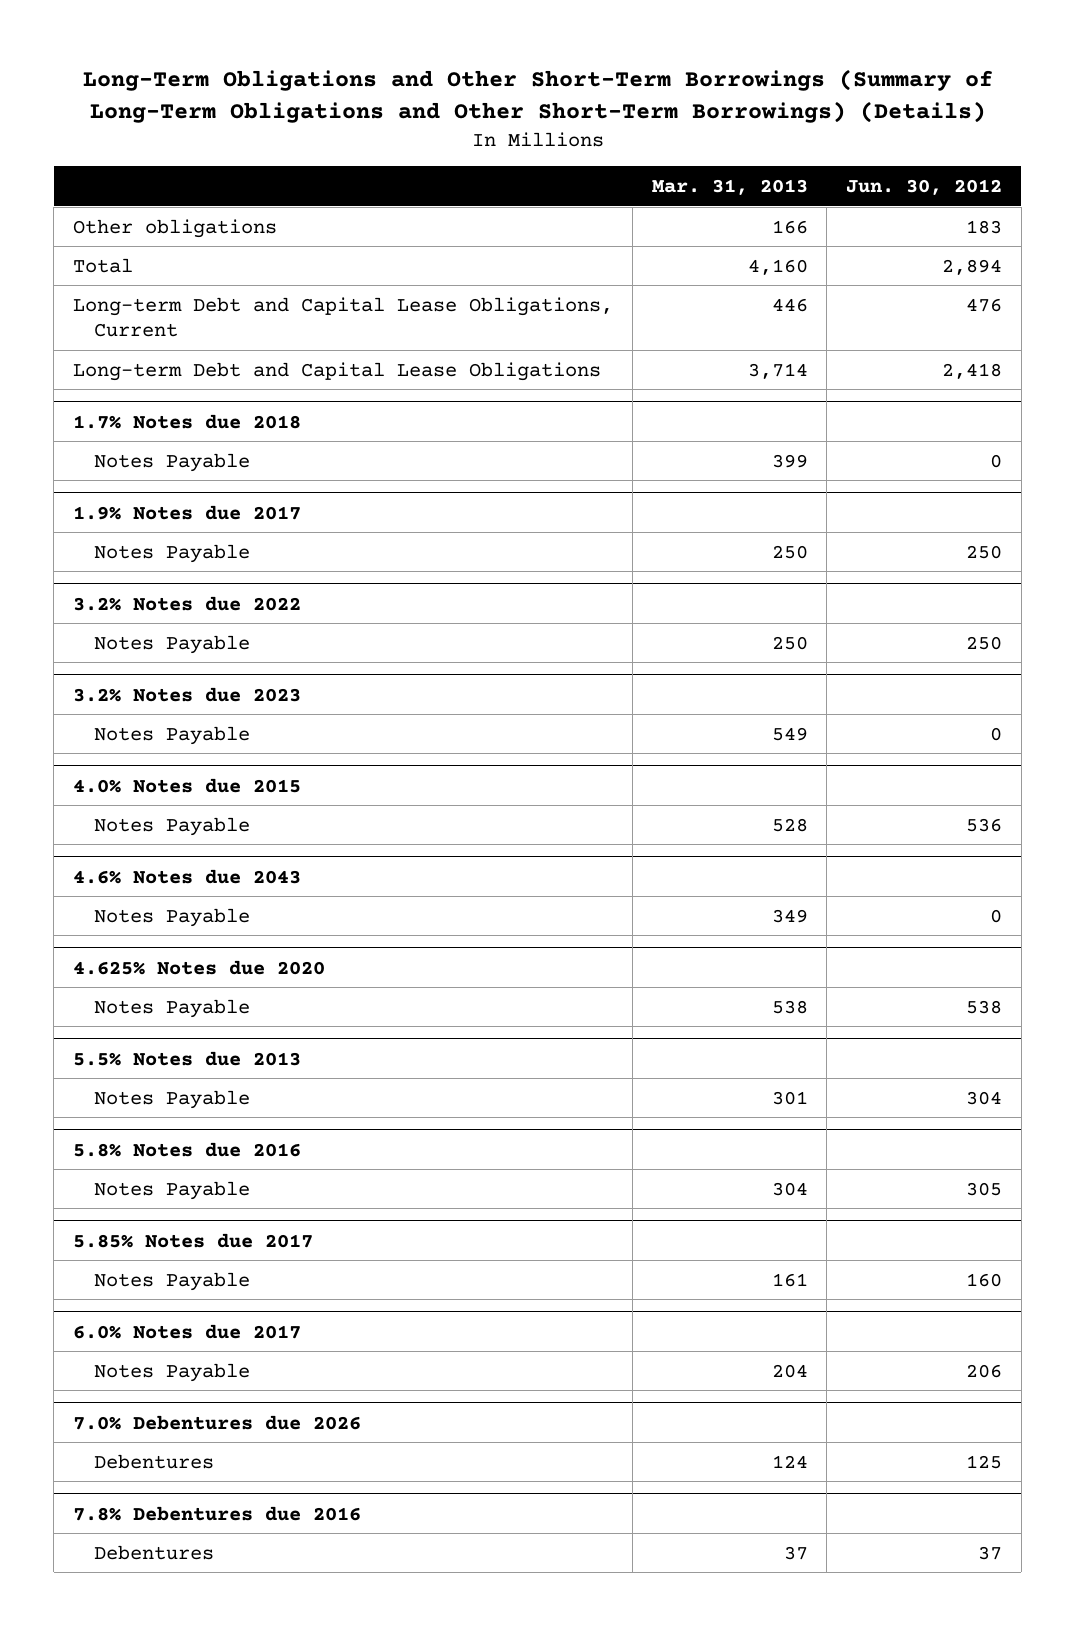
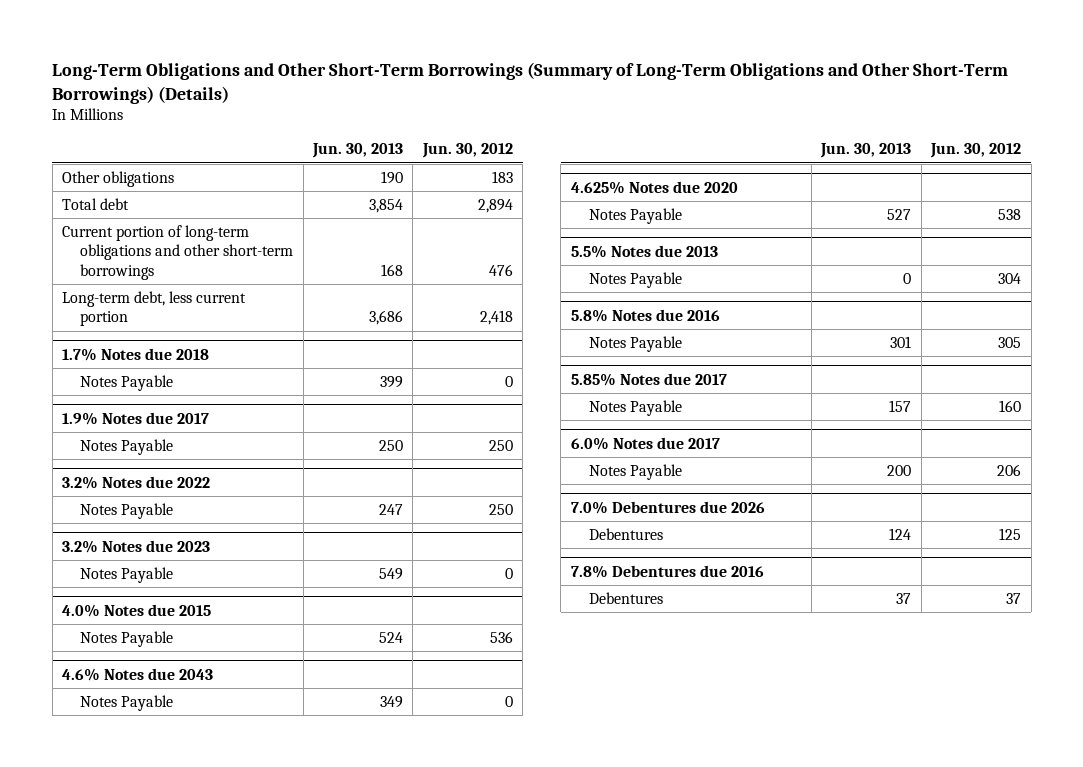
- | Mar. 31, 2013 | Jun. 30, 2012
+ | Jun. 30, 2013 | Jun. 30, 2012
- Total | 4,160 | 2,894
- Long-term Debt and Capital Lease Obligations, Current | 446 | 476
- Long-term Debt and Capital Lease Obligations | 3,714 | 2,418
+ Total debt | 3,854 | 2,894
+ Current portion of long-term obligations and other short-term borrowings | 168 | 476
+ Long-term debt, less current portion | 3,686 | 2,418

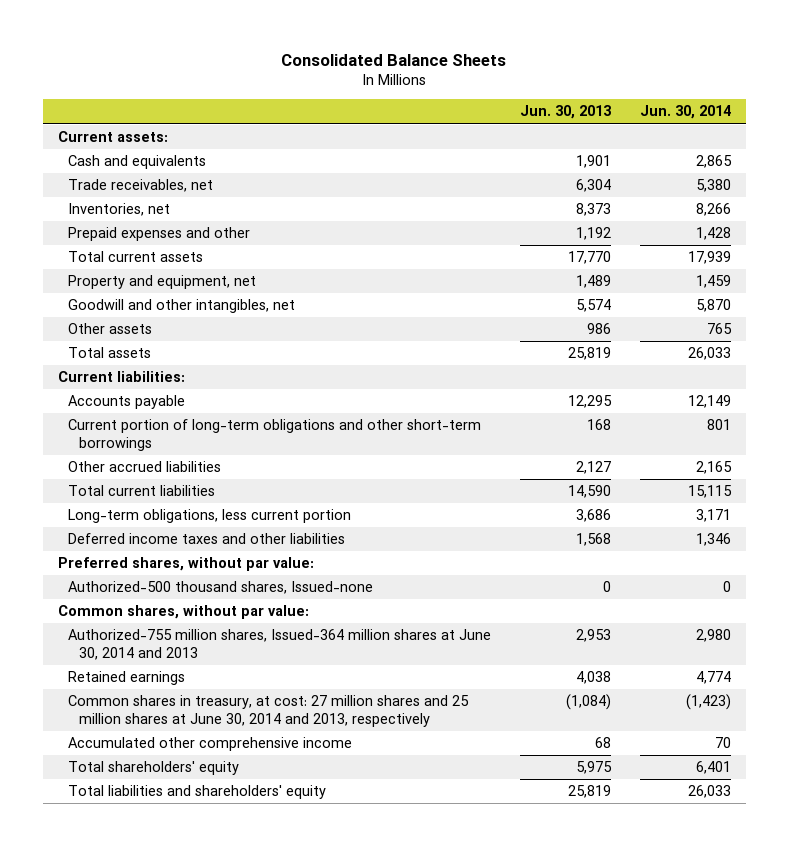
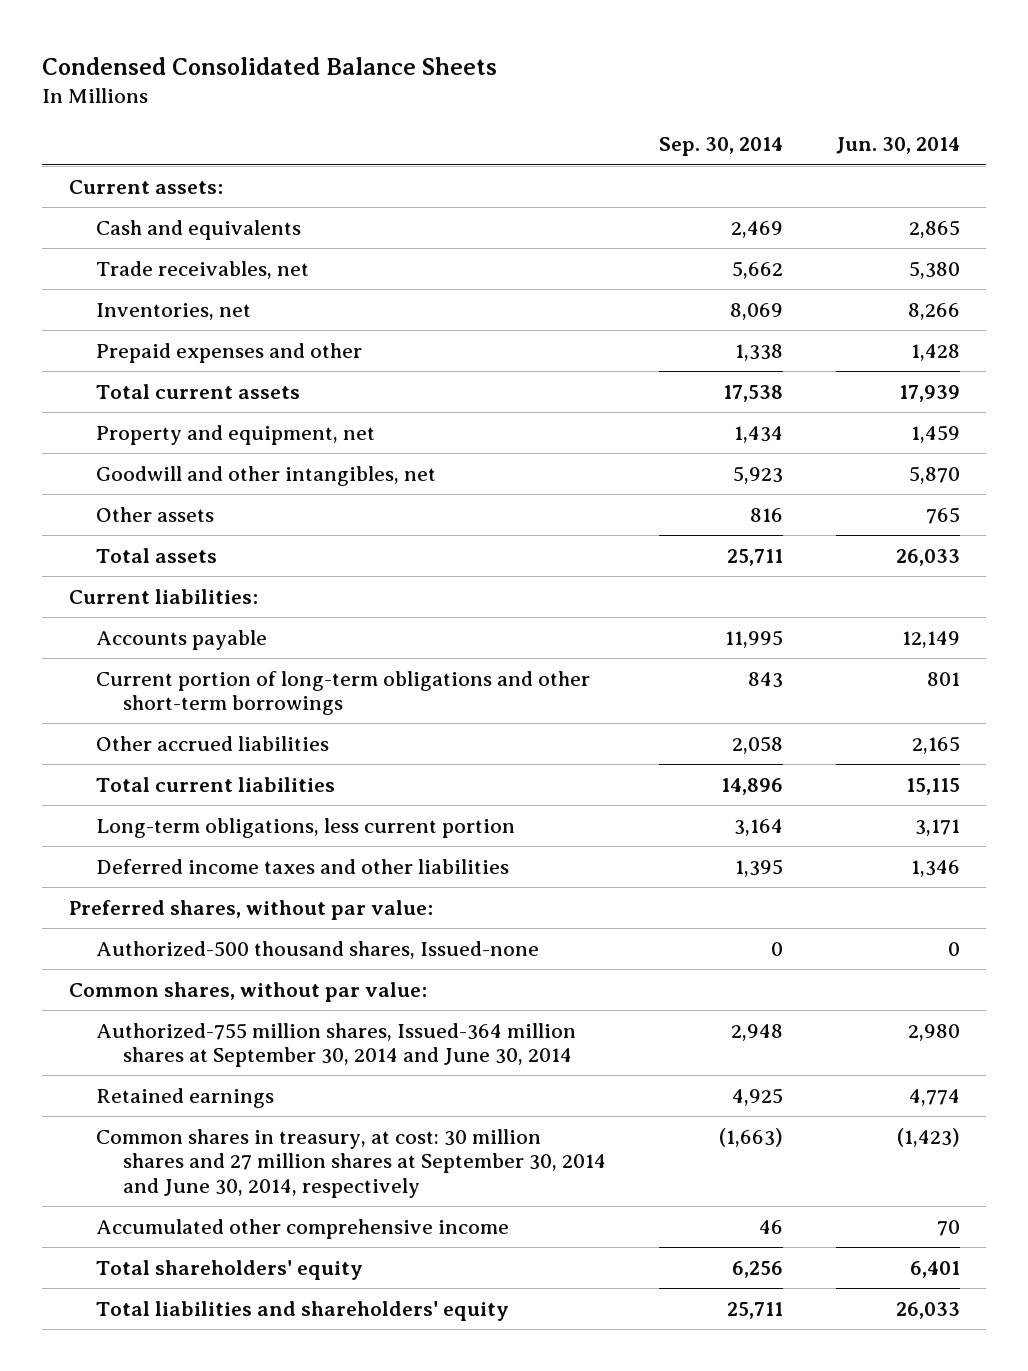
- Consolidated Balance Sheets
+ Condensed Consolidated Balance Sheets
- | Jun. 30, 2013 | Jun. 30, 2014
+ | Sep. 30, 2014 | Jun. 30, 2014
- Authorized-755 million shares, Issued-364 million shares at June 30, 2014 and 2013 | 2,953 | 2,980
+ Authorized-755 million shares, Issued-364 million shares at September 30, 2014 and June 30, 2014 | 2,948 | 2,980
- Common shares in treasury, at cost: 27 million shares and 25 million shares at June 30, 2014 and 2013, respectively | (1,084) | (1,423)
+ Common shares in treasury, at cost: 30 million shares and 27 million shares at September 30, 2014 and June 30, 2014, respectively | (1,663) | (1,423)

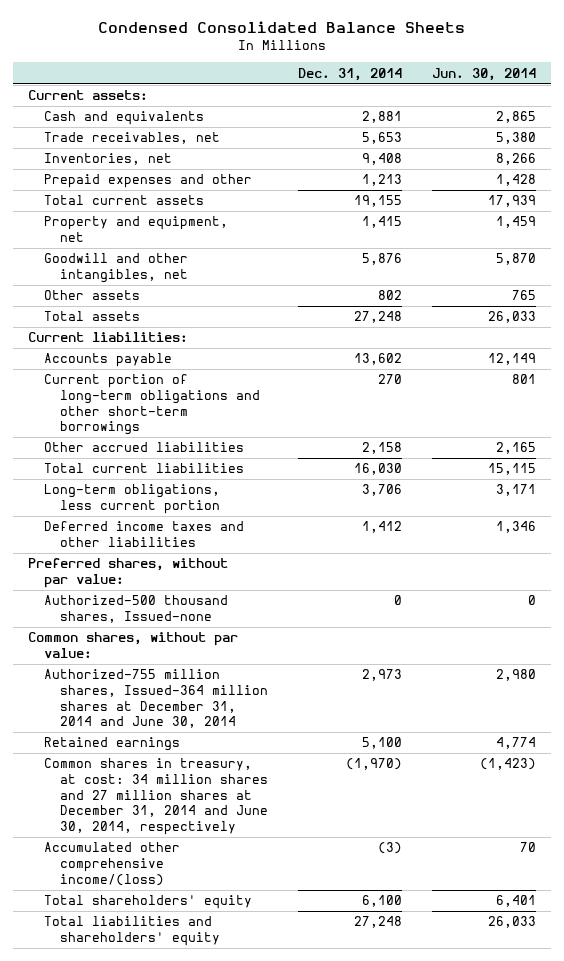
- | Sep. 30, 2014 | Jun. 30, 2014
+ | Dec. 31, 2014 | Jun. 30, 2014
- Authorized-755 million shares, Issued-364 million shares at September 30, 2014 and June 30, 2014 | 2,948 | 2,980
+ Authorized-755 million shares, Issued-364 million shares at December 31, 2014 and June 30, 2014 | 2,973 | 2,980
- Common shares in treasury, at cost: 30 million shares and 27 million shares at September 30, 2014 and June 30, 2014, respectively | (1,663) | (1,423)
- Accumulated other comprehensive income | 46 | 70
+ Common shares in treasury, at cost: 34 million shares and 27 million shares at December 31, 2014 and June 30, 2014, respectively | (1,970) | (1,423)
+ Accumulated other comprehensive income/(loss) | (3) | 70

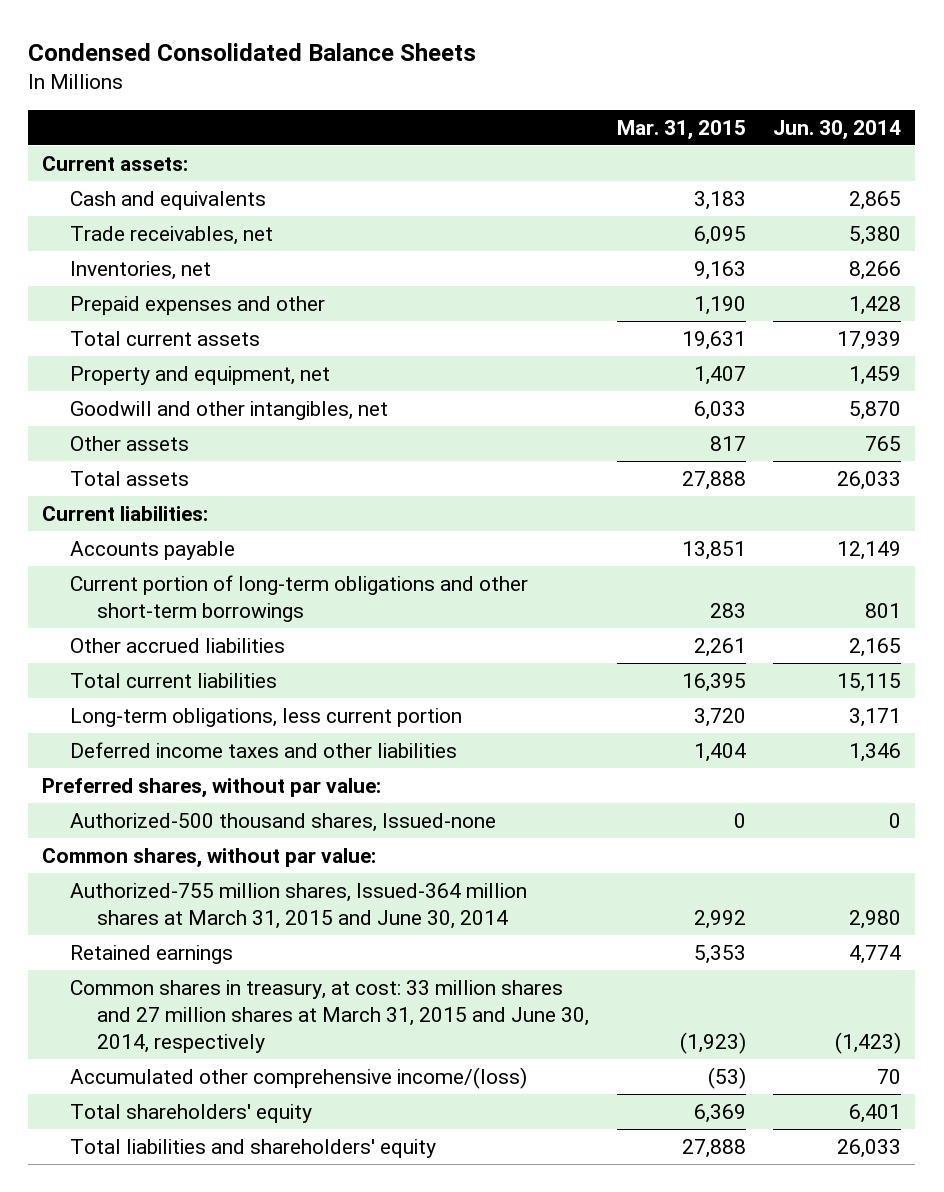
- | Dec. 31, 2014 | Jun. 30, 2014
+ | Mar. 31, 2015 | Jun. 30, 2014
- Authorized-755 million shares, Issued-364 million shares at December 31, 2014 and June 30, 2014 | 2,973 | 2,980
+ Authorized-755 million shares, Issued-364 million shares at March 31, 2015 and June 30, 2014 | 2,992 | 2,980
- Common shares in treasury, at cost: 34 million shares and 27 million shares at December 31, 2014 and June 30, 2014, respectively | (1,970) | (1,423)
+ Common shares in treasury, at cost: 33 million shares and 27 million shares at March 31, 2015 and June 30, 2014, respectively | (1,923) | (1,423)

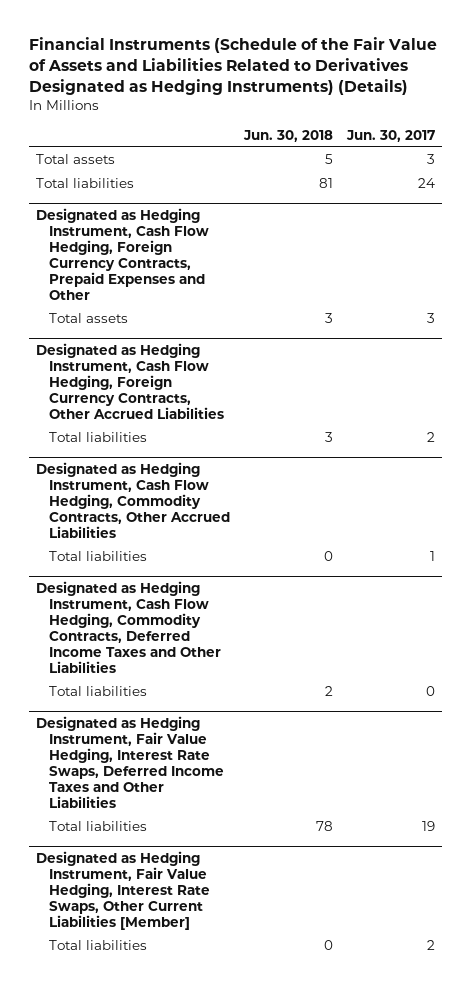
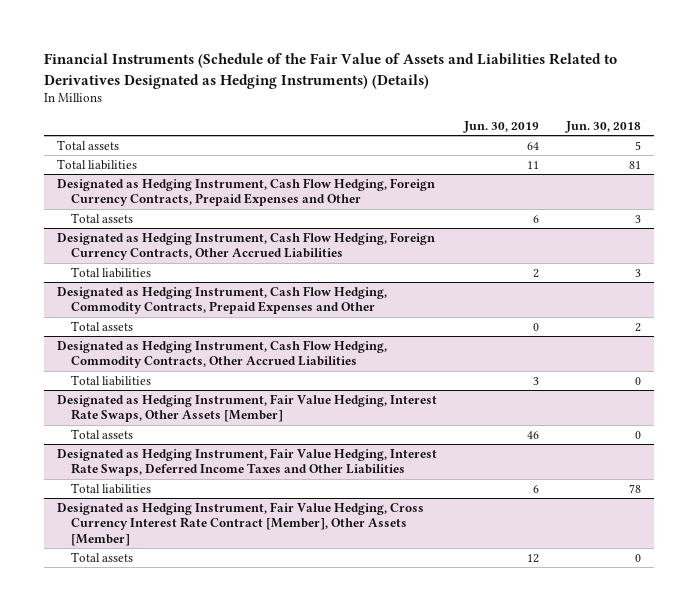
- | Jun. 30, 2018 | Jun. 30, 2017
+ | Jun. 30, 2019 | Jun. 30, 2018
+ Designated as Hedging Instrument, Cash Flow Hedging, Commodity Contracts, Prepaid Expenses and Other
+ Total assets | 0 | 2
- Designated as Hedging Instrument, Cash Flow Hedging, Commodity Contracts, Deferred Income Taxes and Other Liabilities
- Total liabilities | 2 | 0
+ Designated as Hedging Instrument, Fair Value Hedging, Interest Rate Swaps, Other Assets [Member]
+ Total assets | 46 | 0
- Designated as Hedging Instrument, Fair Value Hedging, Interest Rate Swaps, Other Current Liabilities [Member]
- Total liabilities | 0 | 2
+ Designated as Hedging Instrument, Fair Value Hedging, Cross Currency Interest Rate Contract [Member], Other Assets [Member]
+ Total assets | 12 | 0

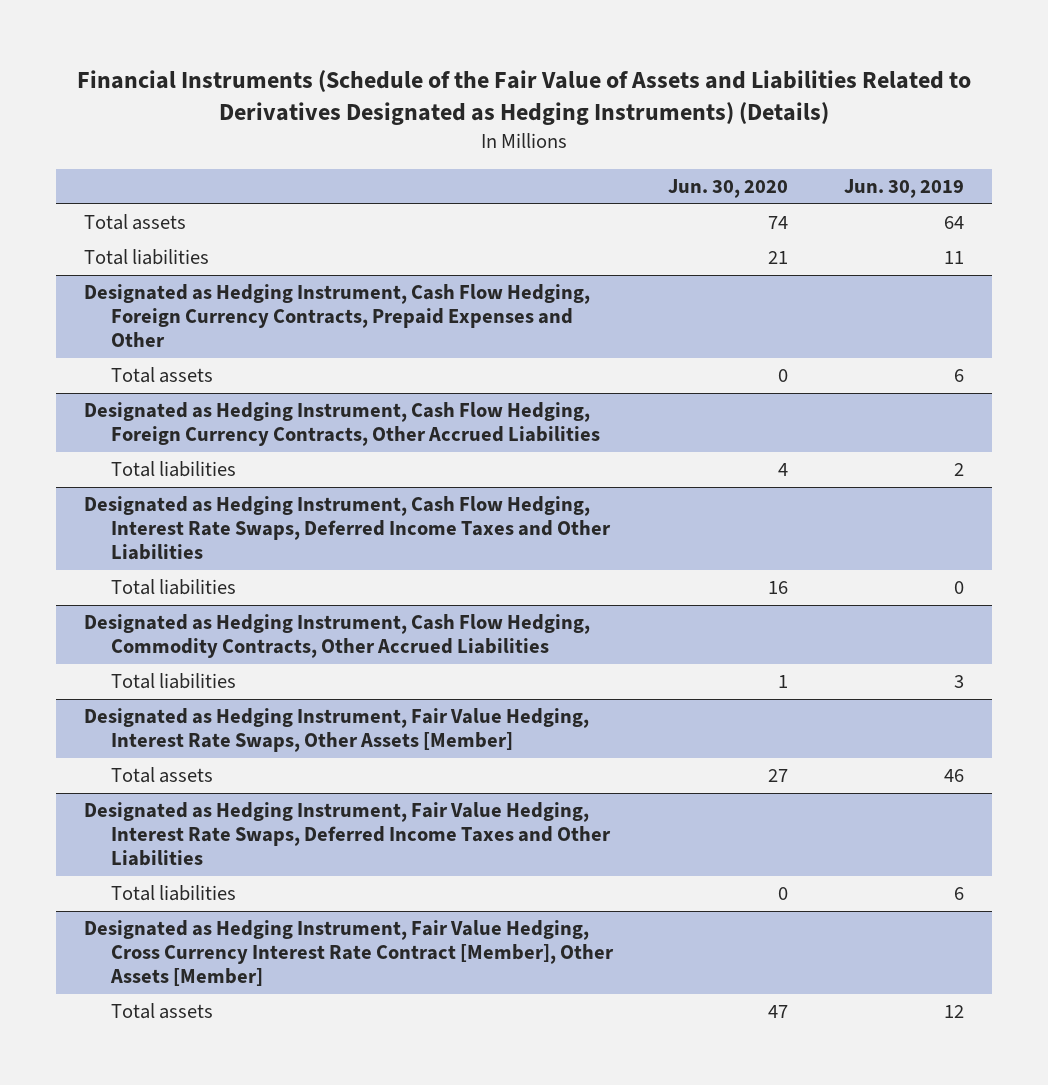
- | Jun. 30, 2019 | Jun. 30, 2018
+ | Jun. 30, 2020 | Jun. 30, 2019
- Designated as Hedging Instrument, Cash Flow Hedging, Commodity Contracts, Prepaid Expenses and Other
- Total assets | 0 | 2
+ Designated as Hedging Instrument, Cash Flow Hedging, Interest Rate Swaps, Deferred Income Taxes and Other Liabilities
+ Total liabilities | 16 | 0

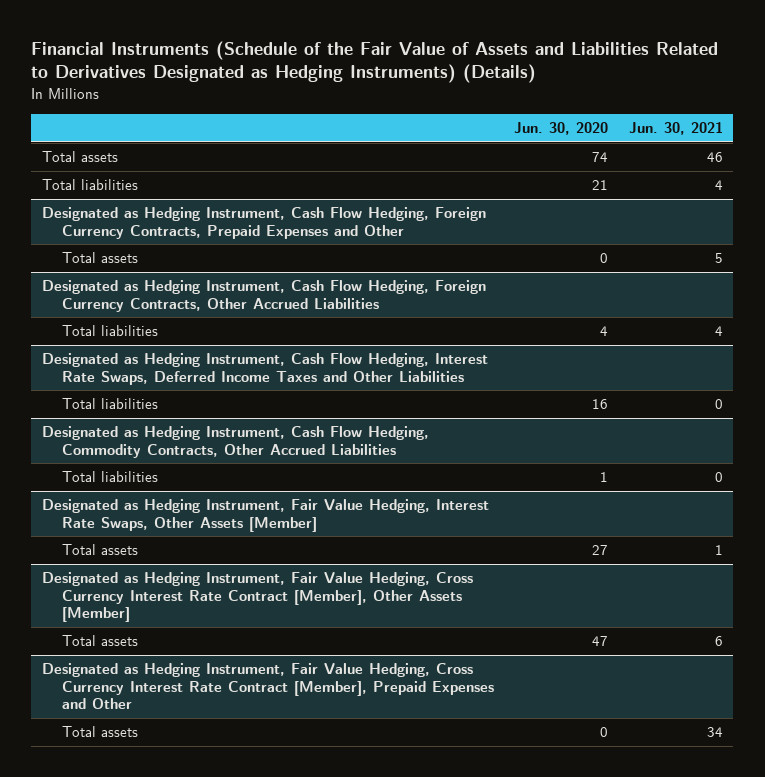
- | Jun. 30, 2020 | Jun. 30, 2019
+ | Jun. 30, 2020 | Jun. 30, 2021
- Designated as Hedging Instrument, Fair Value Hedging, Interest Rate Swaps, Deferred Income Taxes and Other Liabilities
- Total liabilities | 0 | 6
+ Designated as Hedging Instrument, Fair Value Hedging, Cross Currency Interest Rate Contract [Member], Prepaid Expenses and Other
+ Total assets | 0 | 34

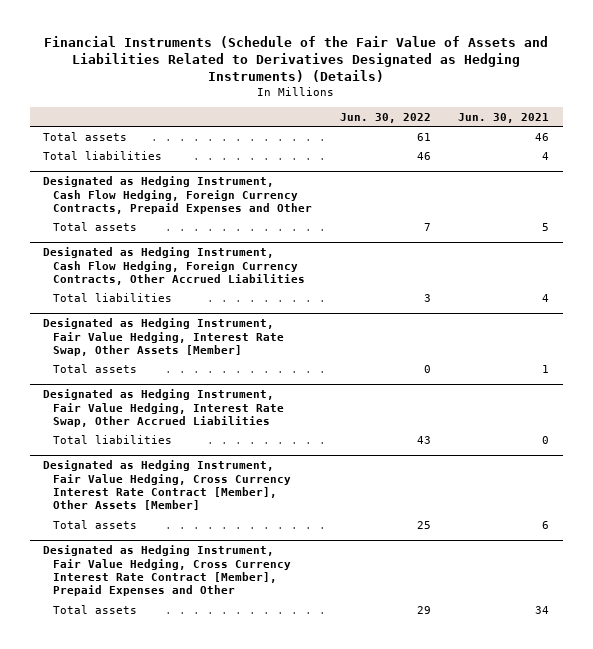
- | Jun. 30, 2020 | Jun. 30, 2021
+ | Jun. 30, 2022 | Jun. 30, 2021
- Designated as Hedging Instrument, Cash Flow Hedging, Interest Rate Swaps, Deferred Income Taxes and Other Liabilities
- Total liabilities | 16 | 0
- Designated as Hedging Instrument, Cash Flow Hedging, Commodity Contracts, Other Accrued Liabilities
- Total liabilities | 1 | 0
- Designated as Hedging Instrument, Fair Value Hedging, Interest Rate Swaps, Other Assets [Member]
+ Designated as Hedging Instrument, Fair Value Hedging, Interest Rate Swap, Other Assets [Member]
+ Designated as Hedging Instrument, Fair Value Hedging, Interest Rate Swap, Other Accrued Liabilities
+ Total liabilities | 43 | 0

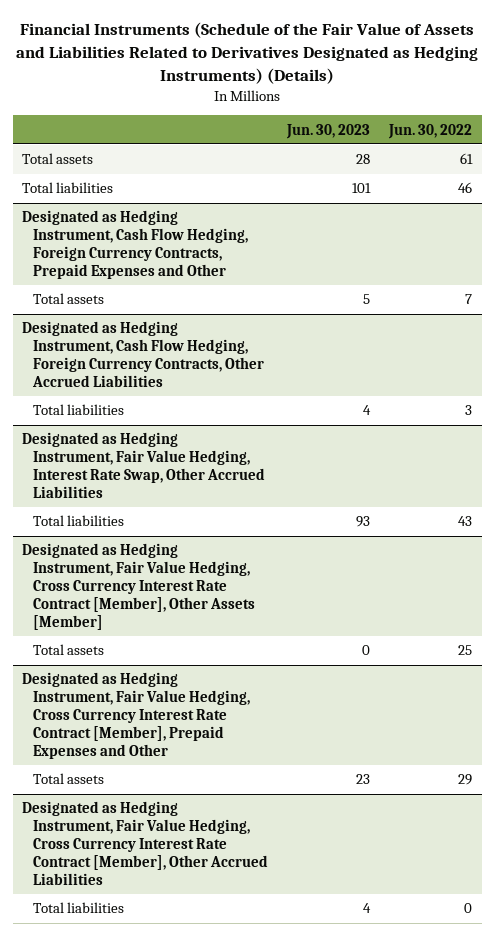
- | Jun. 30, 2022 | Jun. 30, 2021
+ | Jun. 30, 2023 | Jun. 30, 2022
- Designated as Hedging Instrument, Fair Value Hedging, Interest Rate Swap, Other Assets [Member]
- Total assets | 0 | 1
+ Designated as Hedging Instrument, Fair Value Hedging, Cross Currency Interest Rate Contract [Member], Other Accrued Liabilities
+ Total liabilities | 4 | 0

